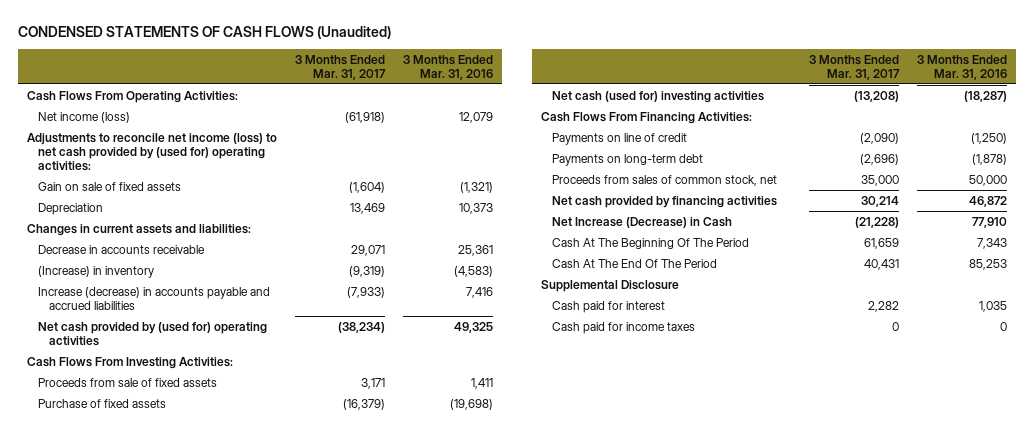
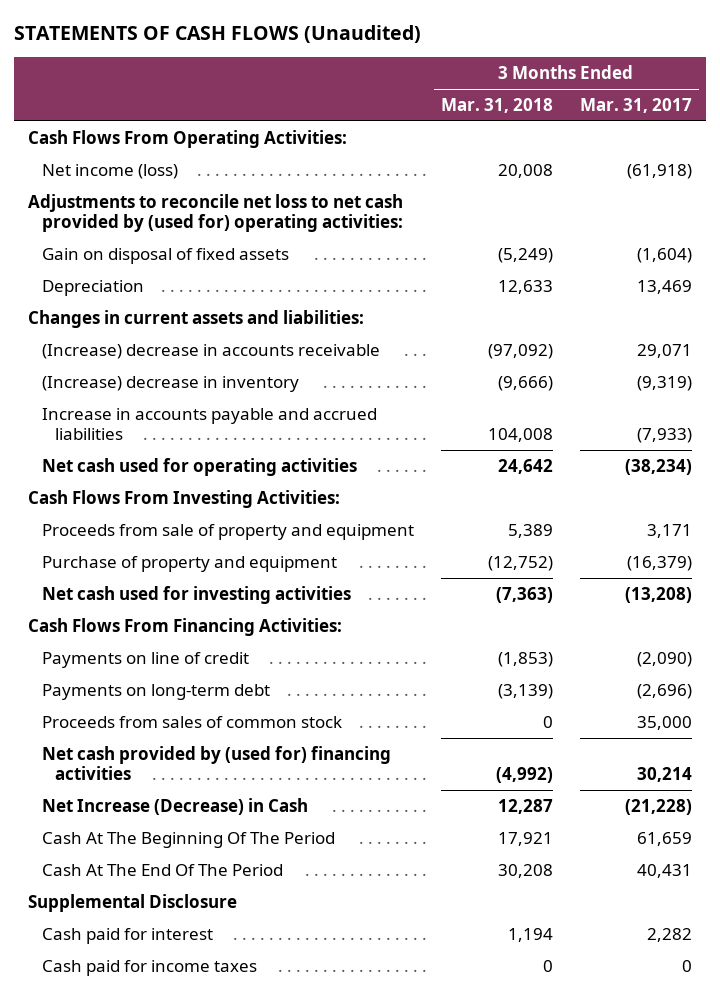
- CONDENSED STATEMENTS OF CASH FLOWS (Unaudited)
+ STATEMENTS OF CASH FLOWS (Unaudited)
- | 3 Months Ended Mar. 31, 2017 | 3 Months Ended Mar. 31, 2016
+ | 3 Months Ended Mar. 31, 2018 | 3 Months Ended Mar. 31, 2017
- Adjustments to reconcile net income (loss) to net cash provided by (used for) operating activities:
- Gain on sale of fixed assets | (1,604) | (1,321)
+ Adjustments to reconcile net loss to net cash provided by (used for) operating activities:
+ Gain on disposal of fixed assets | (5,249) | (1,604)
- Decrease in accounts receivable | 29,071 | 25,361
- (Increase) in inventory | (9,319) | (4,583)
- Increase (decrease) in accounts payable and accrued liabilities | (7,933) | 7,416
- Net cash provided by (used for) operating activities | (38,234) | 49,325
+ (Increase) decrease in accounts receivable | (97,092) | 29,071
+ (Increase) decrease in inventory | (9,666) | (9,319)
+ Increase in accounts payable and accrued liabilities | 104,008 | (7,933)
+ Net cash used for operating activities | 24,642 | (38,234)
- Proceeds from sale of fixed assets | 3,171 | 1,411
- Purchase of fixed assets | (16,379) | (19,698)
- Net cash (used for) investing activities | (13,208) | (18,287)
+ Proceeds from sale of property and equipment | 5,389 | 3,171
+ Purchase of property and equipment | (12,752) | (16,379)
+ Net cash used for investing activities | (7,363) | (13,208)
- Proceeds from sales of common stock, net | 35,000 | 50,000
- Net cash provided by financing activities | 30,214 | 46,872
+ Proceeds from sales of common stock | 0 | 35,000
+ Net cash provided by (used for) financing activities | (4,992) | 30,214

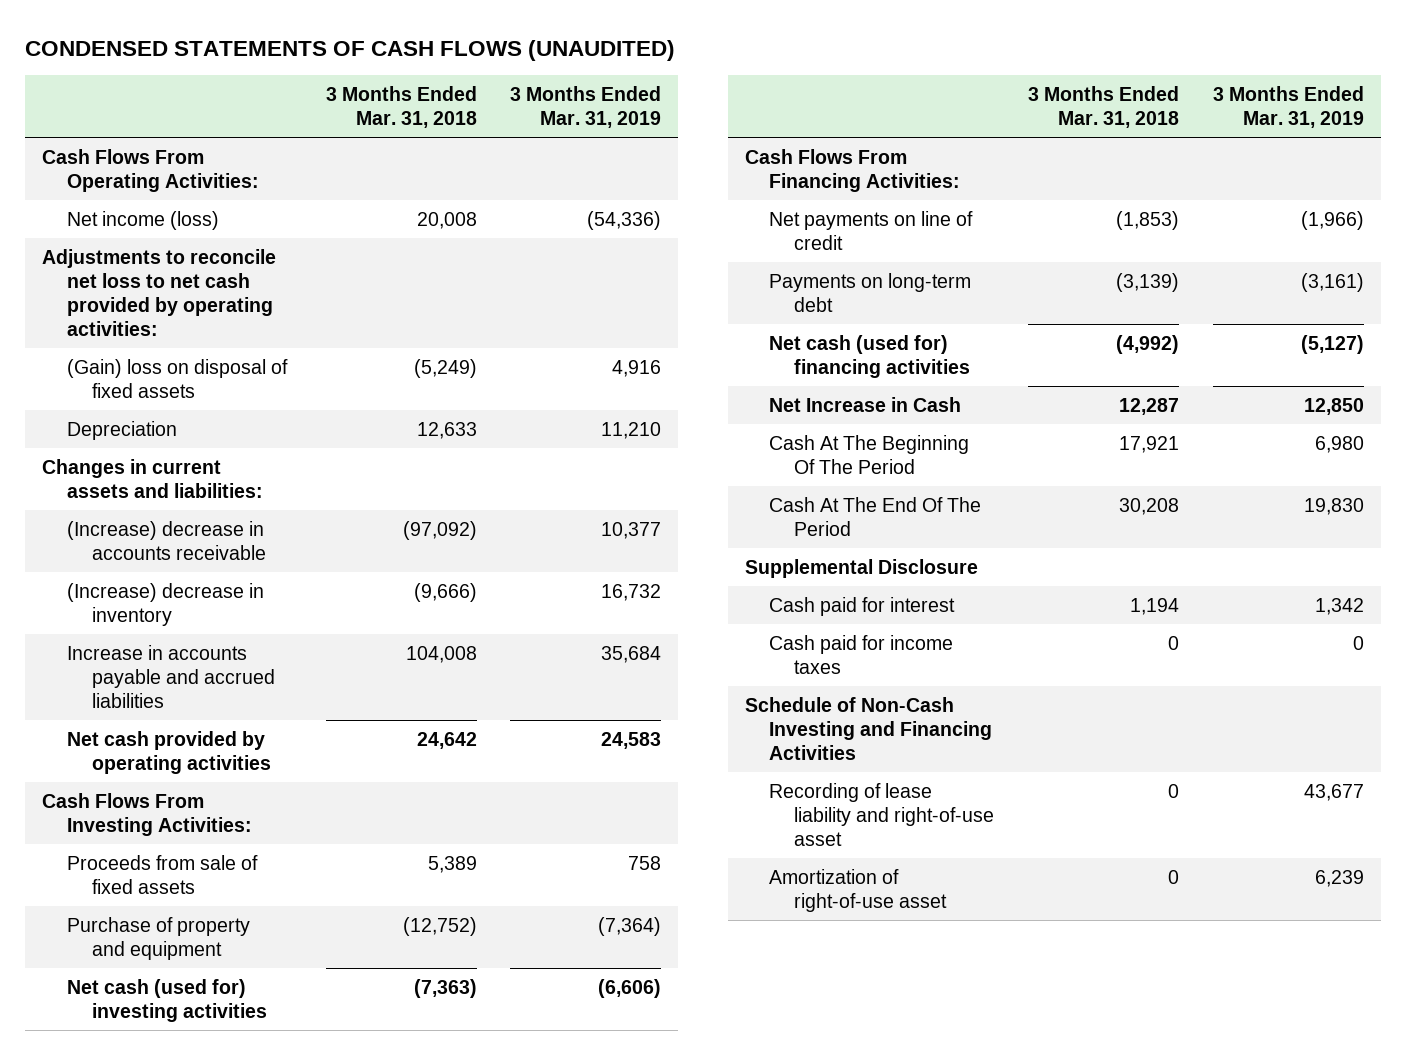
- STATEMENTS OF CASH FLOWS (Unaudited)
+ CONDENSED STATEMENTS OF CASH FLOWS (UNAUDITED)
- | 3 Months Ended Mar. 31, 2018 | 3 Months Ended Mar. 31, 2017
+ | 3 Months Ended Mar. 31, 2018 | 3 Months Ended Mar. 31, 2019
- Adjustments to reconcile net loss to net cash provided by (used for) operating activities:
- Gain on disposal of fixed assets | (5,249) | (1,604)
+ Adjustments to reconcile net loss to net cash provided by operating activities:
+ (Gain) loss on disposal of fixed assets | (5,249) | 4,916
- Net cash used for operating activities | 24,642 | (38,234)
+ Net cash provided by operating activities | 24,642 | 24,583
- Proceeds from sale of property and equipment | 5,389 | 3,171
+ Proceeds from sale of fixed assets | 5,389 | 758
- Net cash used for investing activities | (7,363) | (13,208)
+ Net cash (used for) investing activities | (7,363) | (6,606)
- Payments on line of credit | (1,853) | (2,090)
+ Net payments on line of credit | (1,853) | (1,966)
- Proceeds from sales of common stock | 0 | 35,000
- Net cash provided by (used for) financing activities | (4,992) | 30,214
- Net Increase (Decrease) in Cash | 12,287 | (21,228)
+ Net cash (used for) financing activities | (4,992) | (5,127)
+ Net Increase in Cash | 12,287 | 12,850
+ Schedule of Non-Cash Investing and Financing Activities
+ Recording of lease liability and right-of-use asset | 0 | 43,677
+ Amortization of right-of-use asset | 0 | 6,239

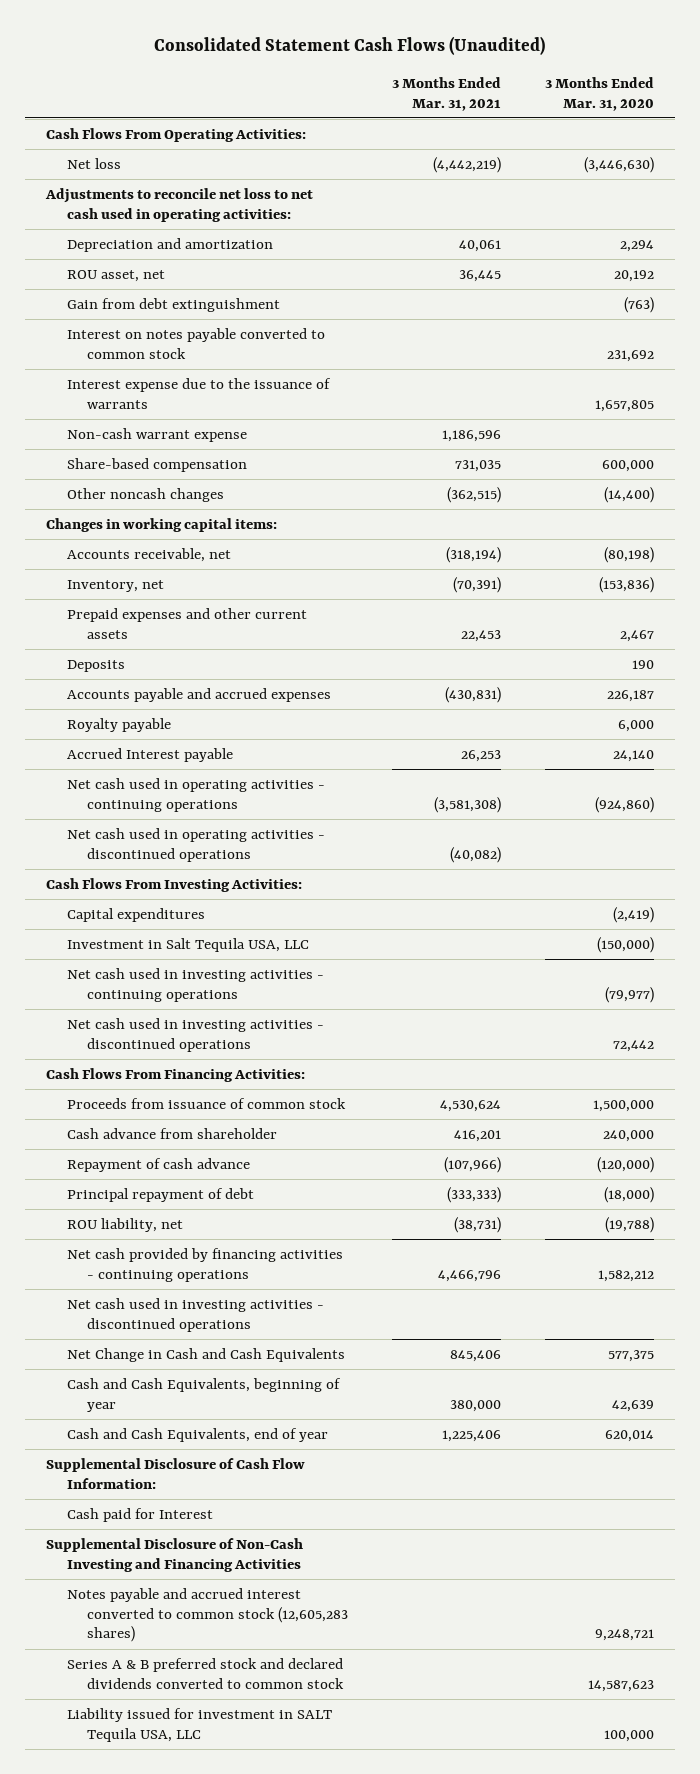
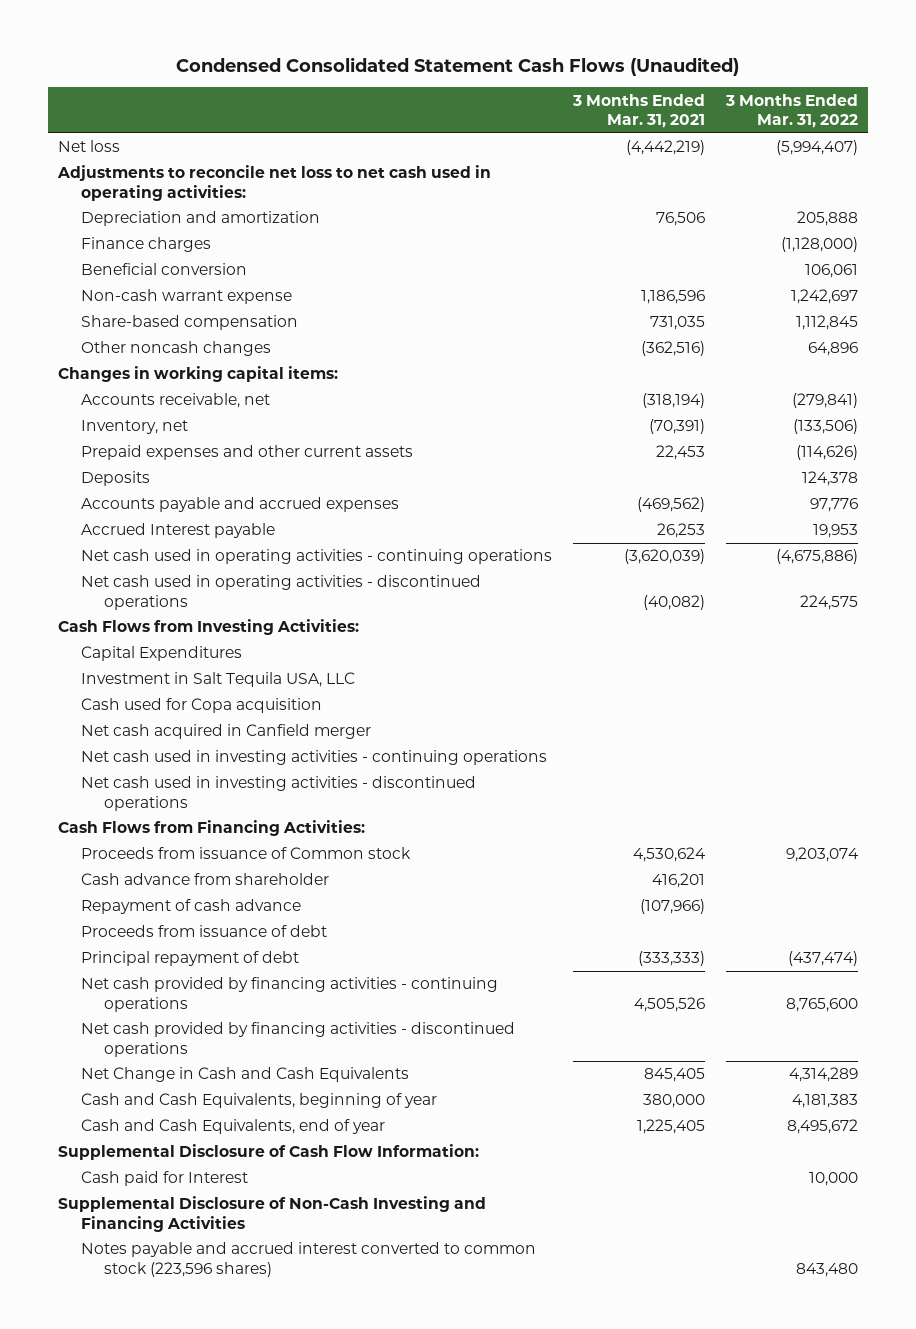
- Consolidated Statement Cash Flows (Unaudited)
+ Condensed Consolidated Statement Cash Flows (Unaudited)
- | 3 Months Ended Mar. 31, 2021 | 3 Months Ended Mar. 31, 2020
+ | 3 Months Ended Mar. 31, 2021 | 3 Months Ended Mar. 31, 2022
- Cash Flows From Operating Activities:
- Depreciation and amortization | 40,061 | 2,294
- ROU asset, net | 36,445 | 20,192
- Gain from debt extinguishment | | (763)
- Interest on notes payable converted to common stock | | 231,692
- Interest expense due to the issuance of warrants | | 1,657,805
+ Depreciation and amortization | 76,506 | 205,888
+ Finance charges | | (1,128,000)
+ Beneficial conversion | | 106,061
- Other noncash changes | (362,515) | (14,400)
+ Other noncash changes | (362,516) | 64,896
- Accounts payable and accrued expenses | (430,831) | 226,187
- Royalty payable | | 6,000
+ Accounts payable and accrued expenses | (469,562) | 97,776
- Net cash used in operating activities - continuing operations | (3,581,308) | (924,860)
+ Net cash used in operating activities - continuing operations | (3,620,039) | (4,675,886)
- Cash Flows From Investing Activities:
- Capital expenditures | | (2,419)
+ Cash Flows from Investing Activities:
+ Capital Expenditures
+ Cash used for Copa acquisition
+ Net cash acquired in Canfield merger
- Cash Flows From Financing Activities:
- Proceeds from issuance of common stock | 4,530,624 | 1,500,000
+ Cash Flows from Financing Activities:
+ Proceeds from issuance of Common stock | 4,530,624 | 9,203,074
+ Proceeds from issuance of debt
- ROU liability, net | (38,731) | (19,788)
- Net cash provided by financing activities - continuing operations | 4,466,796 | 1,582,212
- Net cash used in investing activities - discontinued operations
- Net Change in Cash and Cash Equivalents | 845,406 | 577,375
+ Net cash provided by financing activities - continuing operations | 4,505,526 | 8,765,600
+ Net cash provided by financing activities - discontinued operations
+ Net Change in Cash and Cash Equivalents | 845,405 | 4,314,289
- Cash and Cash Equivalents, end of year | 1,225,406 | 620,014
+ Cash and Cash Equivalents, end of year | 1,225,405 | 8,495,672
- Notes payable and accrued interest converted to common stock (12,605,283 shares) | | 9,248,721
- Series A & B preferred stock and declared dividends converted to common stock | | 14,587,623
- Liability issued for investment in SALT Tequila USA, LLC | | 100,000
+ Notes payable and accrued interest converted to common stock (223,596 shares) | | 843,480

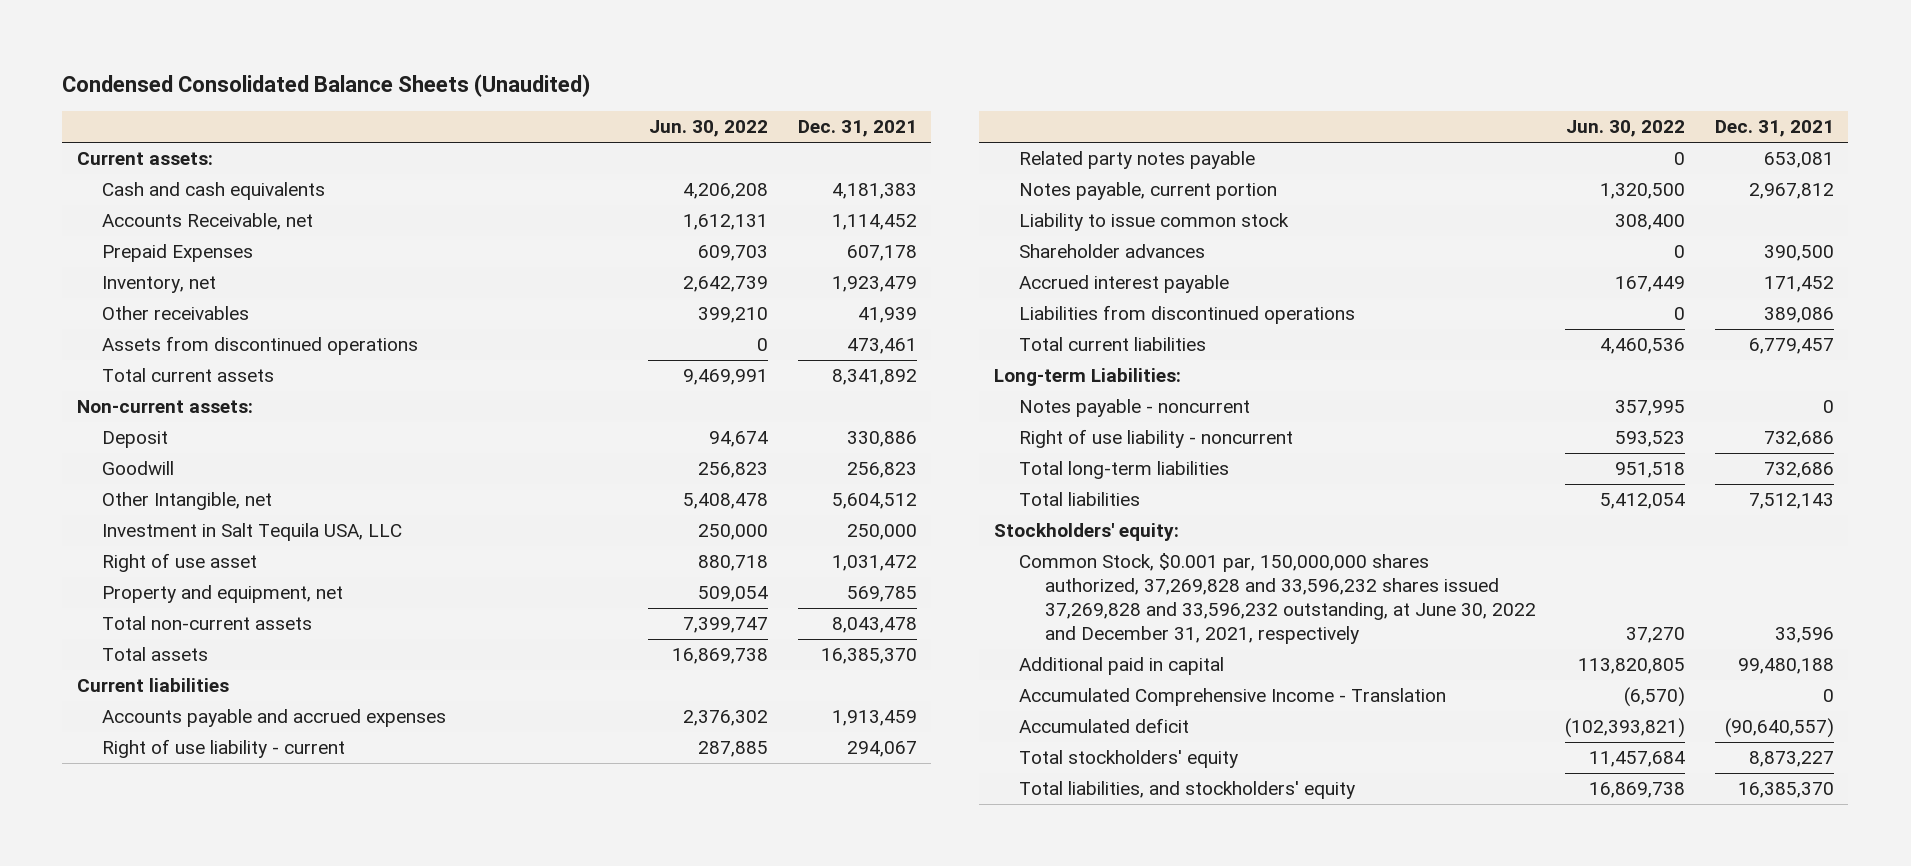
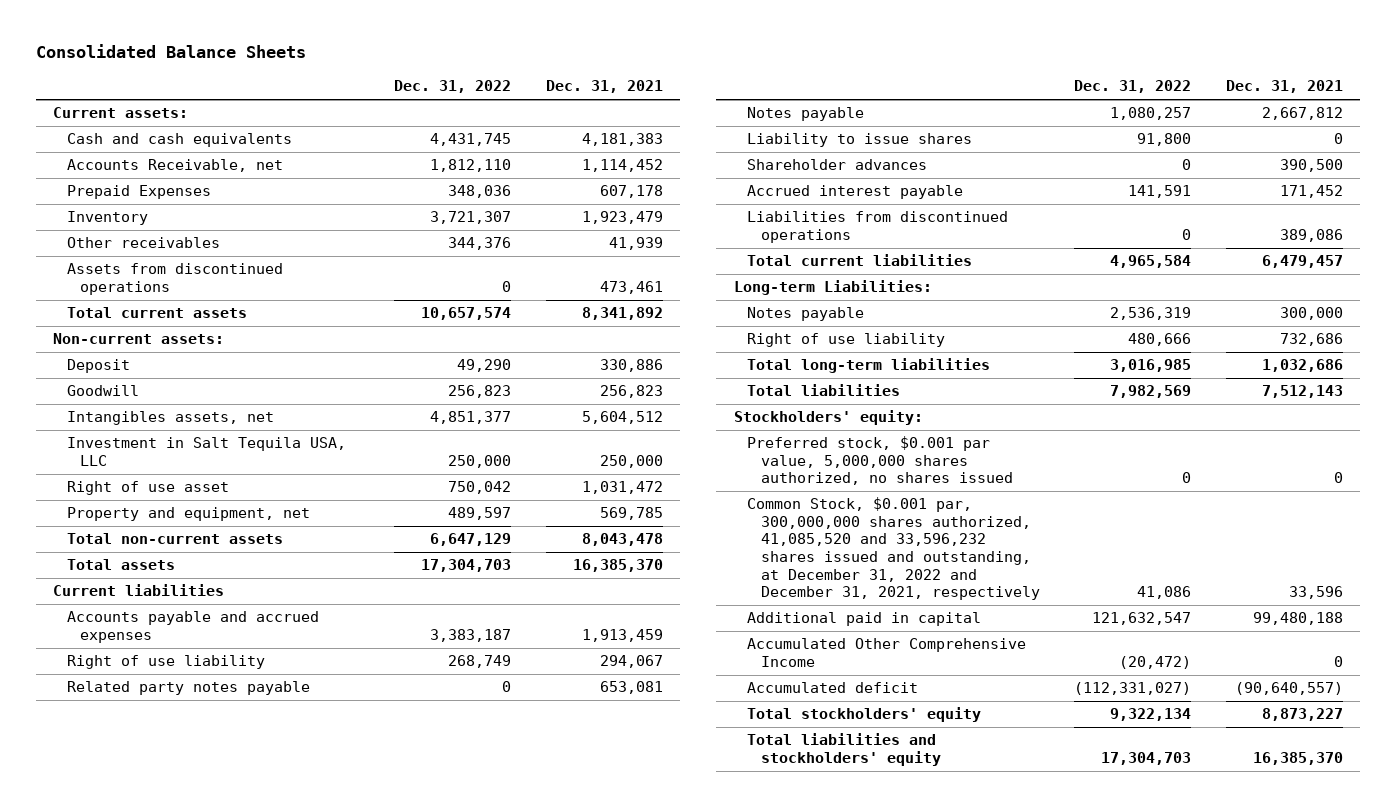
- Condensed Consolidated Balance Sheets (Unaudited)
+ Consolidated Balance Sheets
- | Jun. 30, 2022 | Dec. 31, 2021
+ | Dec. 31, 2022 | Dec. 31, 2021
- Inventory, net | 2,642,739 | 1,923,479
+ Inventory | 3,721,307 | 1,923,479
- Other Intangible, net | 5,408,478 | 5,604,512
+ Intangibles assets, net | 4,851,377 | 5,604,512
- Right of use liability - current | 287,885 | 294,067
+ Right of use liability | 268,749 | 294,067
- Notes payable, current portion | 1,320,500 | 2,967,812
- Liability to issue common stock | 308,400 |
+ Notes payable | 1,080,257 | 2,667,812
+ Liability to issue shares | 91,800 | 0
- Total current liabilities | 4,460,536 | 6,779,457
+ Total current liabilities | 4,965,584 | 6,479,457
- Notes payable - noncurrent | 357,995 | 0
- Right of use liability - noncurrent | 593,523 | 732,686
- Total long-term liabilities | 951,518 | 732,686
+ Notes payable | 2,536,319 | 300,000
+ Right of use liability | 480,666 | 732,686
+ Total long-term liabilities | 3,016,985 | 1,032,686
- Common Stock, $0.001 par, 150,000,000 shares authorized, 37,269,828 and 33,596,232 shares issued 37,269,828 and 33,596,232 outstanding, at June 30, 2022 and December 31, 2021, respectively | 37,270 | 33,596
+ Preferred stock, $0.001 par value, 5,000,000 shares authorized, no shares issued | 0 | 0
+ Common Stock, $0.001 par, 300,000,000 shares authorized, 41,085,520 and 33,596,232 shares issued and outstanding, at December 31, 2022 and December 31, 2021, respectively | 41,086 | 33,596
- Accumulated Comprehensive Income - Translation | (6,570) | 0
+ Accumulated Other Comprehensive Income | (20,472) | 0
- Total liabilities, and stockholders' equity | 16,869,738 | 16,385,370
+ Total liabilities and stockholders' equity | 17,304,703 | 16,385,370

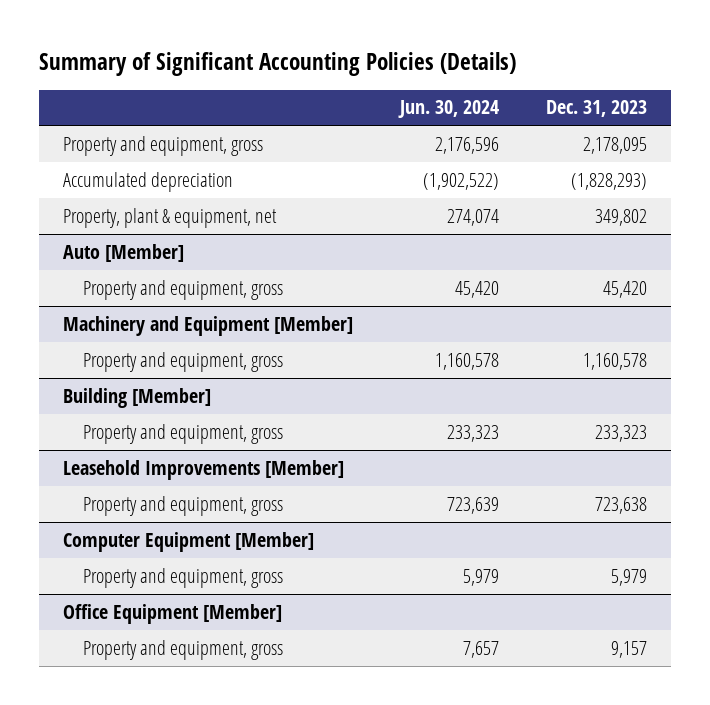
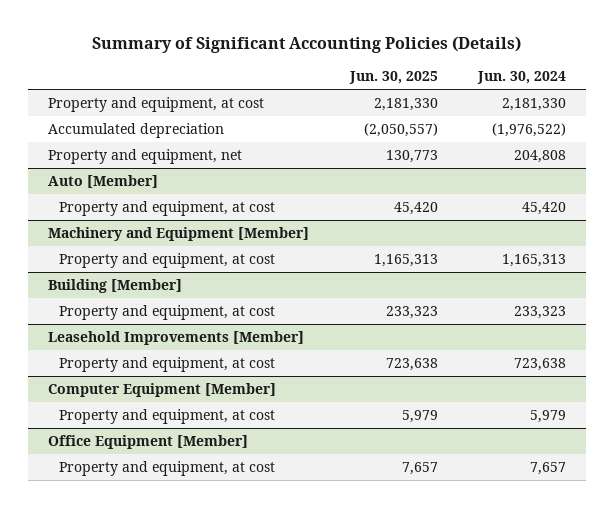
- | Jun. 30, 2024 | Dec. 31, 2023
+ | Jun. 30, 2025 | Jun. 30, 2024
- Property and equipment, gross | 2,176,596 | 2,178,095
- Accumulated depreciation | (1,902,522) | (1,828,293)
- Property, plant & equipment, net | 274,074 | 349,802
+ Property and equipment, at cost | 2,181,330 | 2,181,330
+ Accumulated depreciation | (2,050,557) | (1,976,522)
+ Property and equipment, net | 130,773 | 204,808
@ Auto [Member]
- Property and equipment, gross | 45,420 | 45,420
+ Property and equipment, at cost | 45,420 | 45,420
@ Machinery and Equipment [Member]
- Property and equipment, gross | 1,160,578 | 1,160,578
+ Property and equipment, at cost | 1,165,313 | 1,165,313
@ Building [Member]
- Property and equipment, gross | 233,323 | 233,323
+ Property and equipment, at cost | 233,323 | 233,323
@ Leasehold Improvements [Member]
- Property and equipment, gross | 723,639 | 723,638
+ Property and equipment, at cost | 723,638 | 723,638
@ Computer Equipment [Member]
- Property and equipment, gross | 5,979 | 5,979
+ Property and equipment, at cost | 5,979 | 5,979
@ Office Equipment [Member]
- Property and equipment, gross | 7,657 | 9,157
+ Property and equipment, at cost | 7,657 | 7,657

